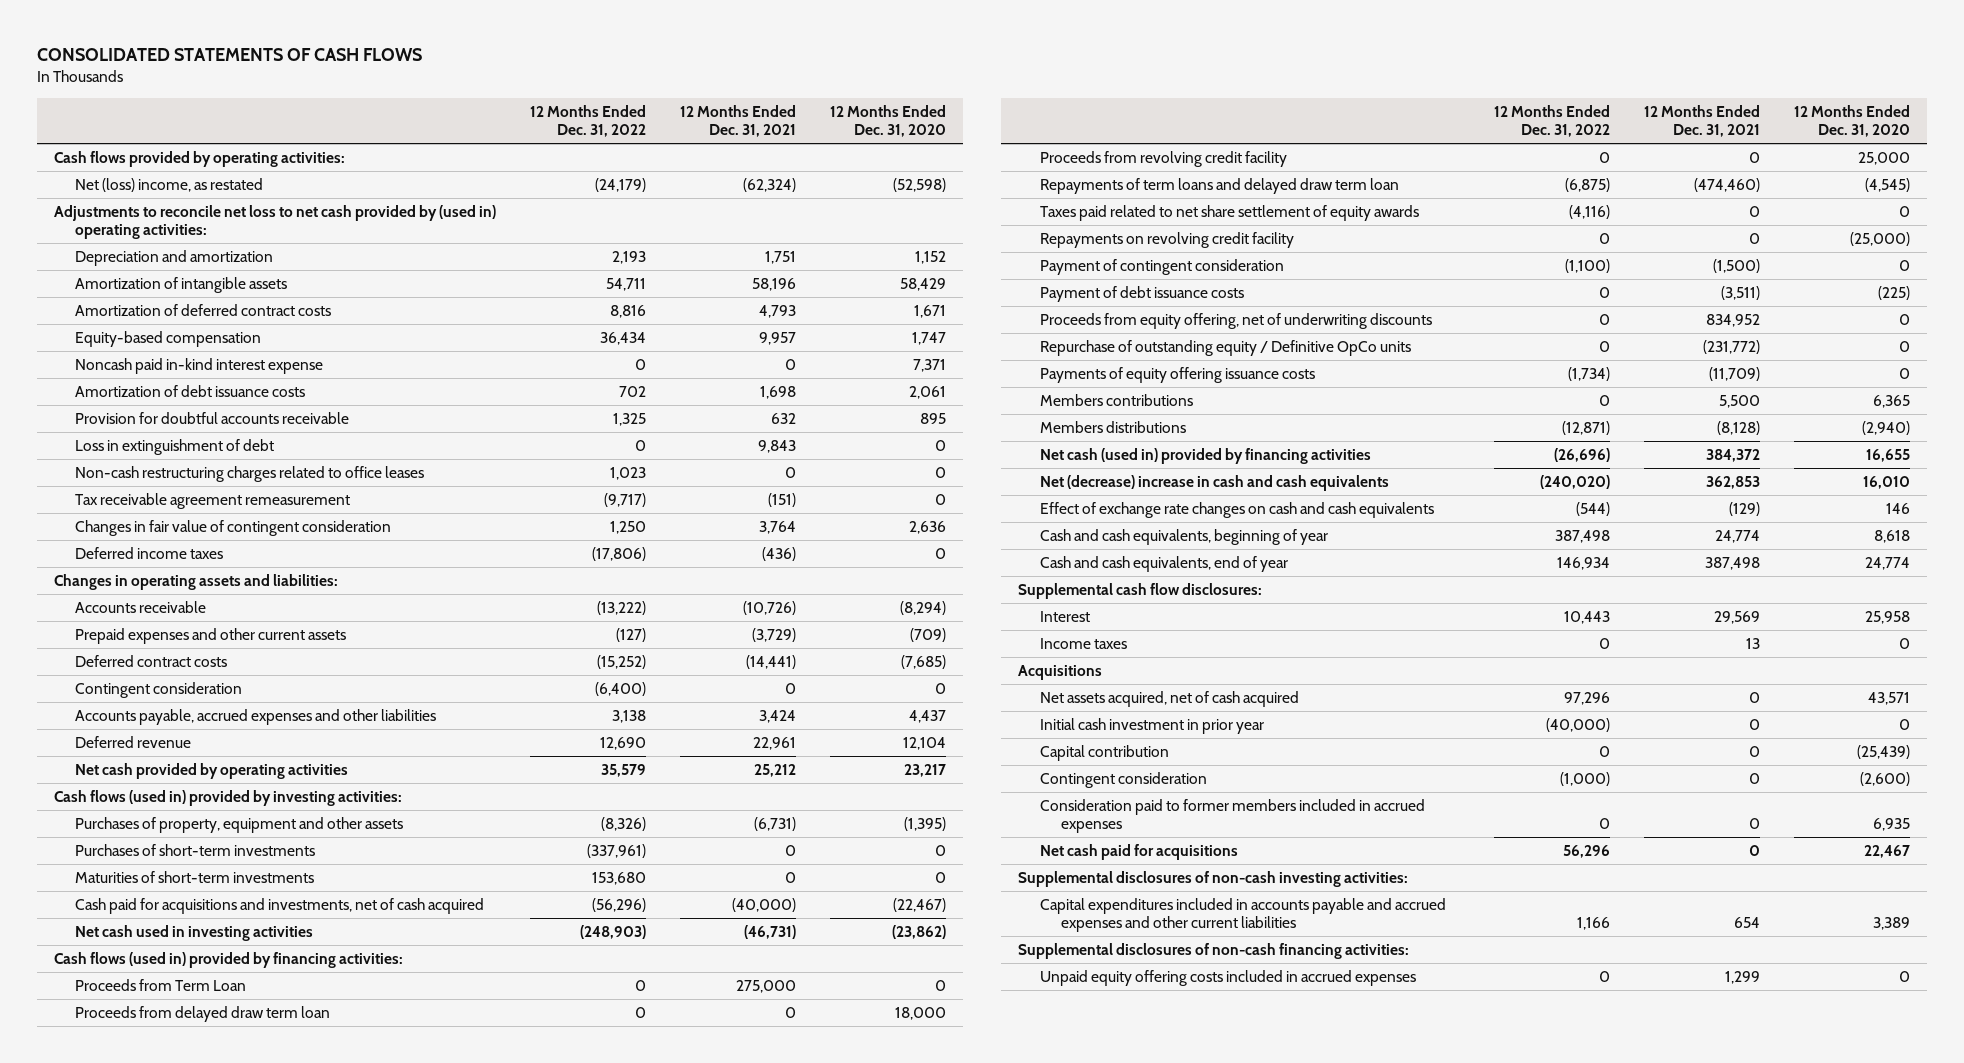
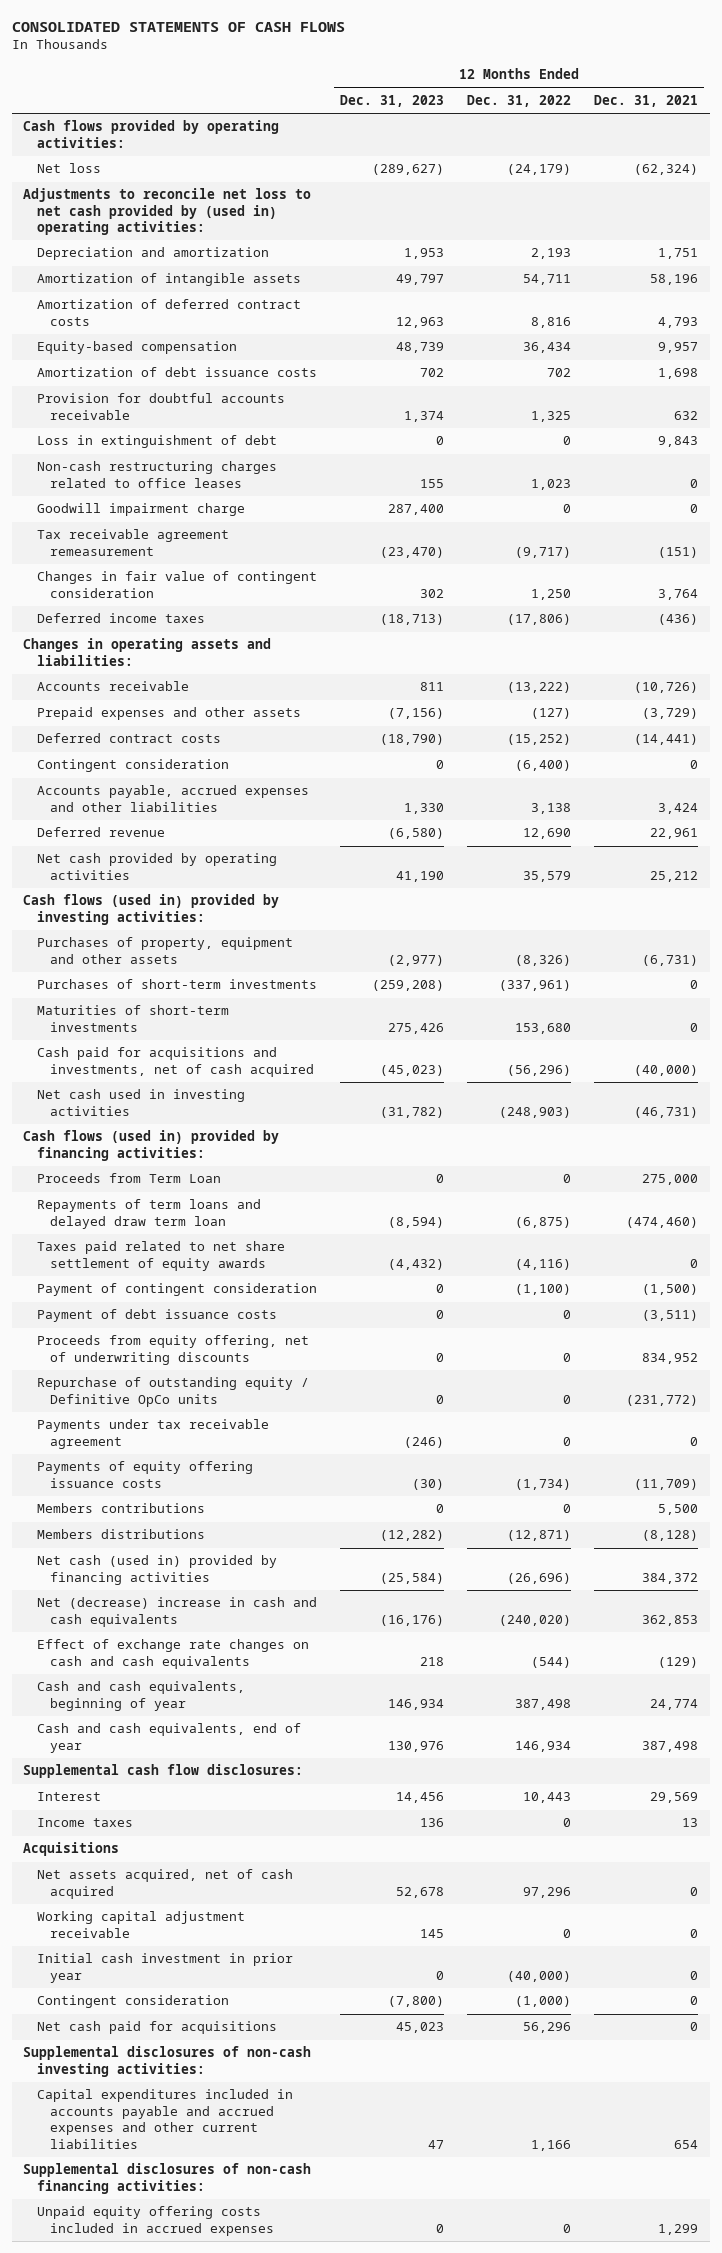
- | 12 Months Ended Dec. 31, 2022 | 12 Months Ended Dec. 31, 2021 | 12 Months Ended Dec. 31, 2020
+ | 12 Months Ended Dec. 31, 2023 | 12 Months Ended Dec. 31, 2022 | 12 Months Ended Dec. 31, 2021
- Net (loss) income, as restated | (24,179) | (62,324) | (52,598)
+ Net loss | (289,627) | (24,179) | (62,324)
- Noncash paid in-kind interest expense | 0 | 0 | 7,371
+ Goodwill impairment charge | 287,400 | 0 | 0
- Prepaid expenses and other current assets | (127) | (3,729) | (709)
+ Prepaid expenses and other assets | (7,156) | (127) | (3,729)
- Proceeds from delayed draw term loan | 0 | 0 | 18,000
- Proceeds from revolving credit facility | 0 | 0 | 25,000
- Repayments on revolving credit facility | 0 | 0 | (25,000)
+ Payments under tax receivable agreement | (246) | 0 | 0
+ Working capital adjustment receivable | 145 | 0 | 0
- Capital contribution | 0 | 0 | (25,439)
- Consideration paid to former members included in accrued expenses | 0 | 0 | 6,935

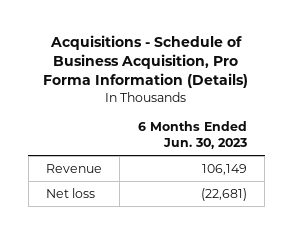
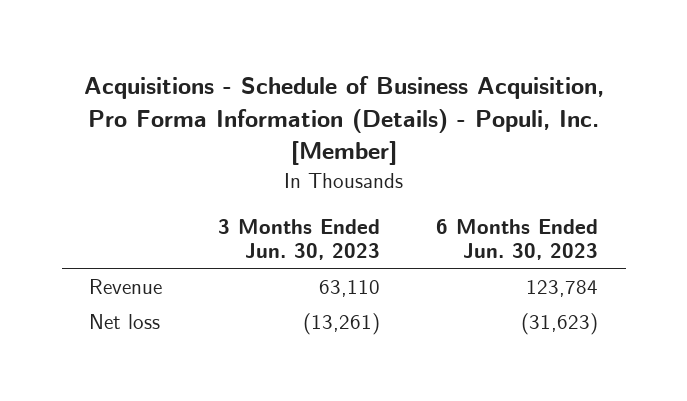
- Acquisitions - Schedule of Business Acquisition, Pro Forma Information (Details)
+ Acquisitions - Schedule of Business Acquisition, Pro Forma Information (Details) - Populi, Inc. [Member]
- | 6 Months Ended Jun. 30, 2023
+ | 3 Months Ended Jun. 30, 2023 | 6 Months Ended Jun. 30, 2023
- Revenue | 106,149
- Net loss | (22,681)
+ Revenue | 63,110 | 123,784
+ Net loss | (13,261) | (31,623)

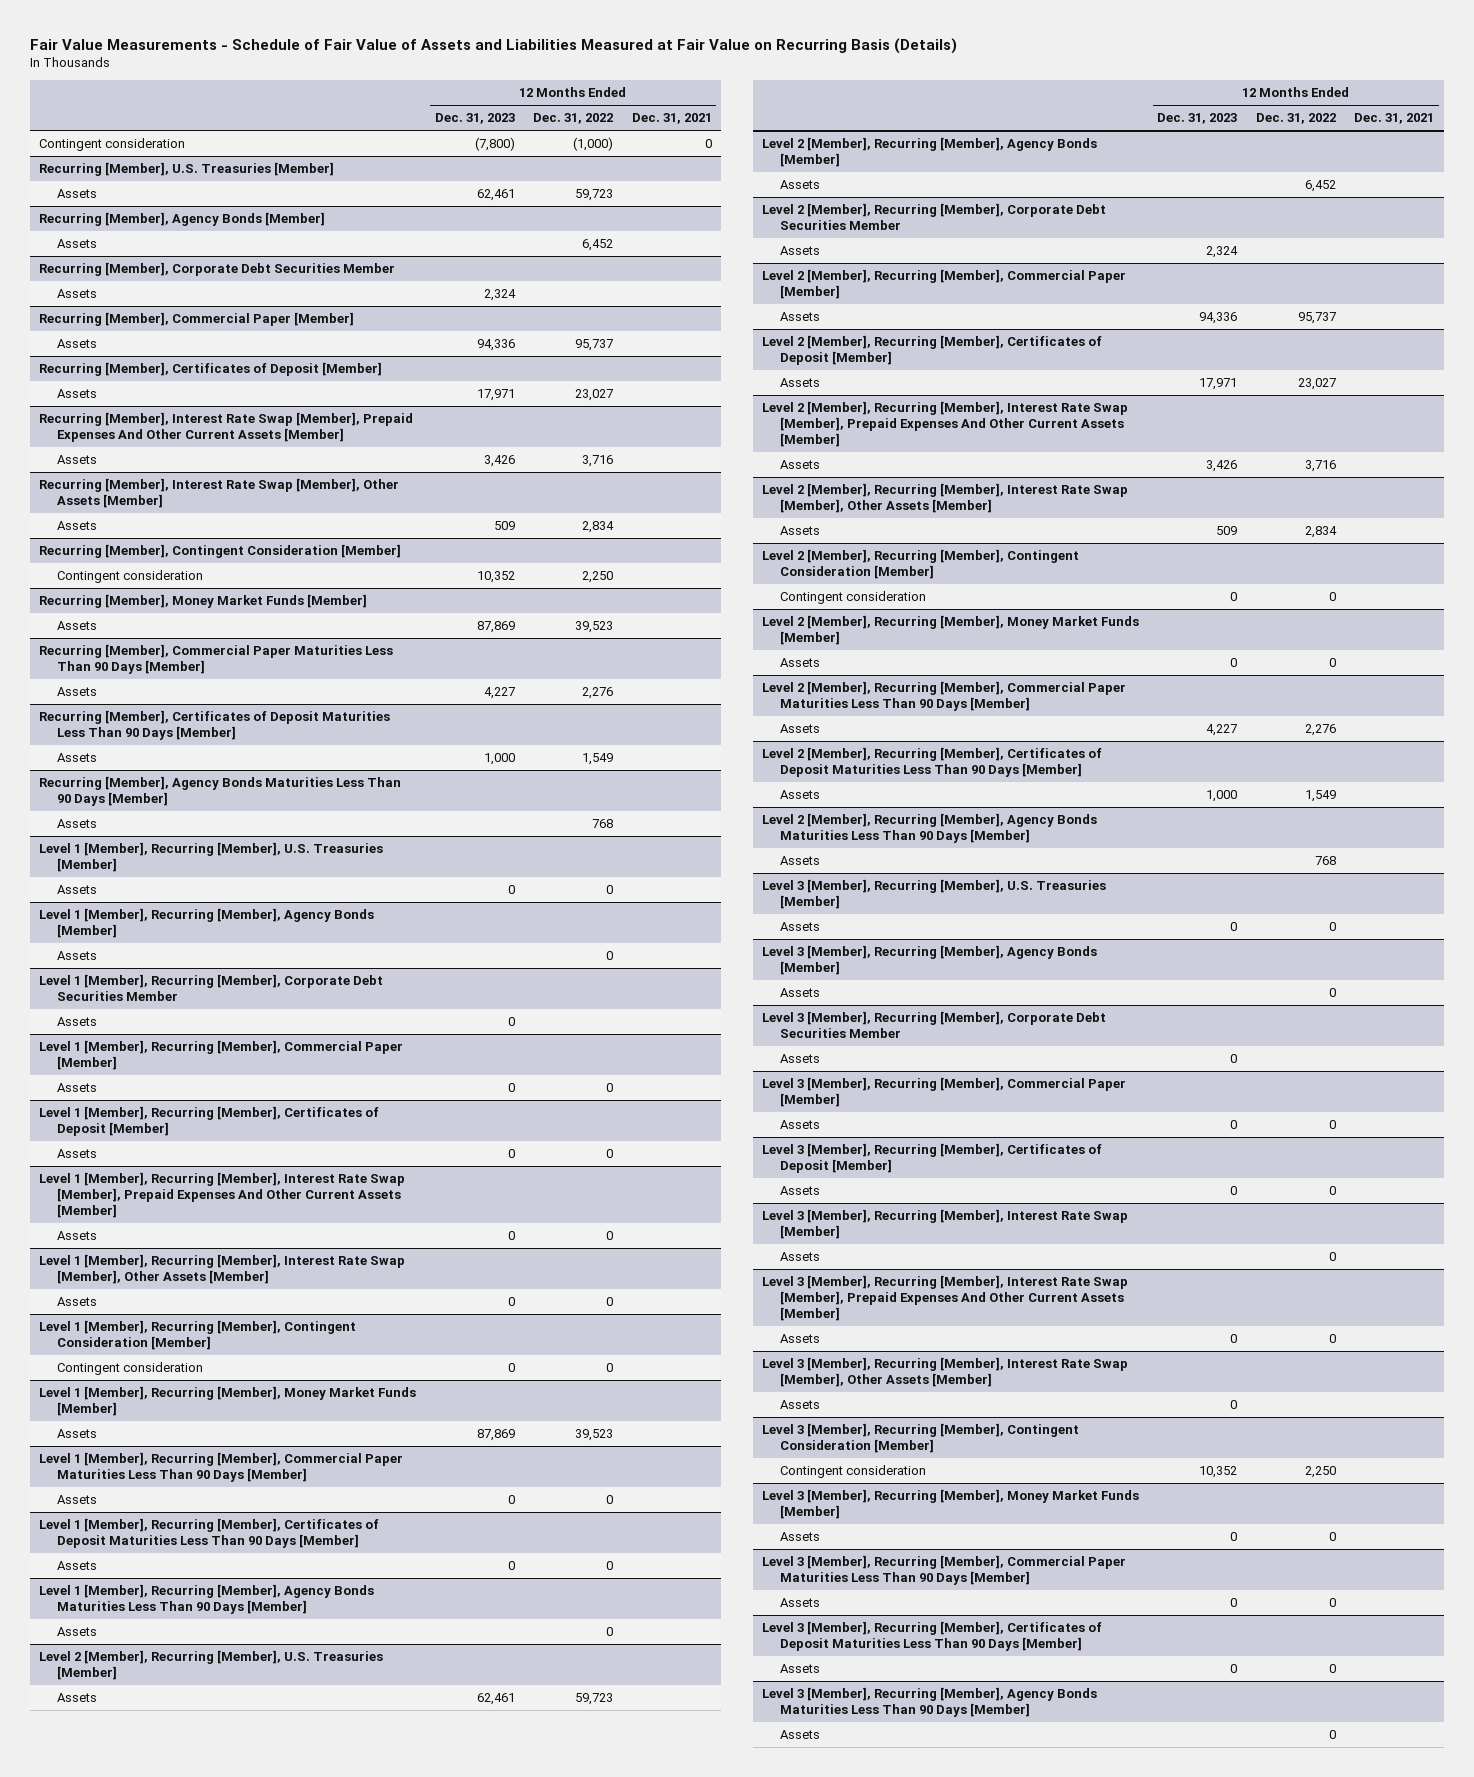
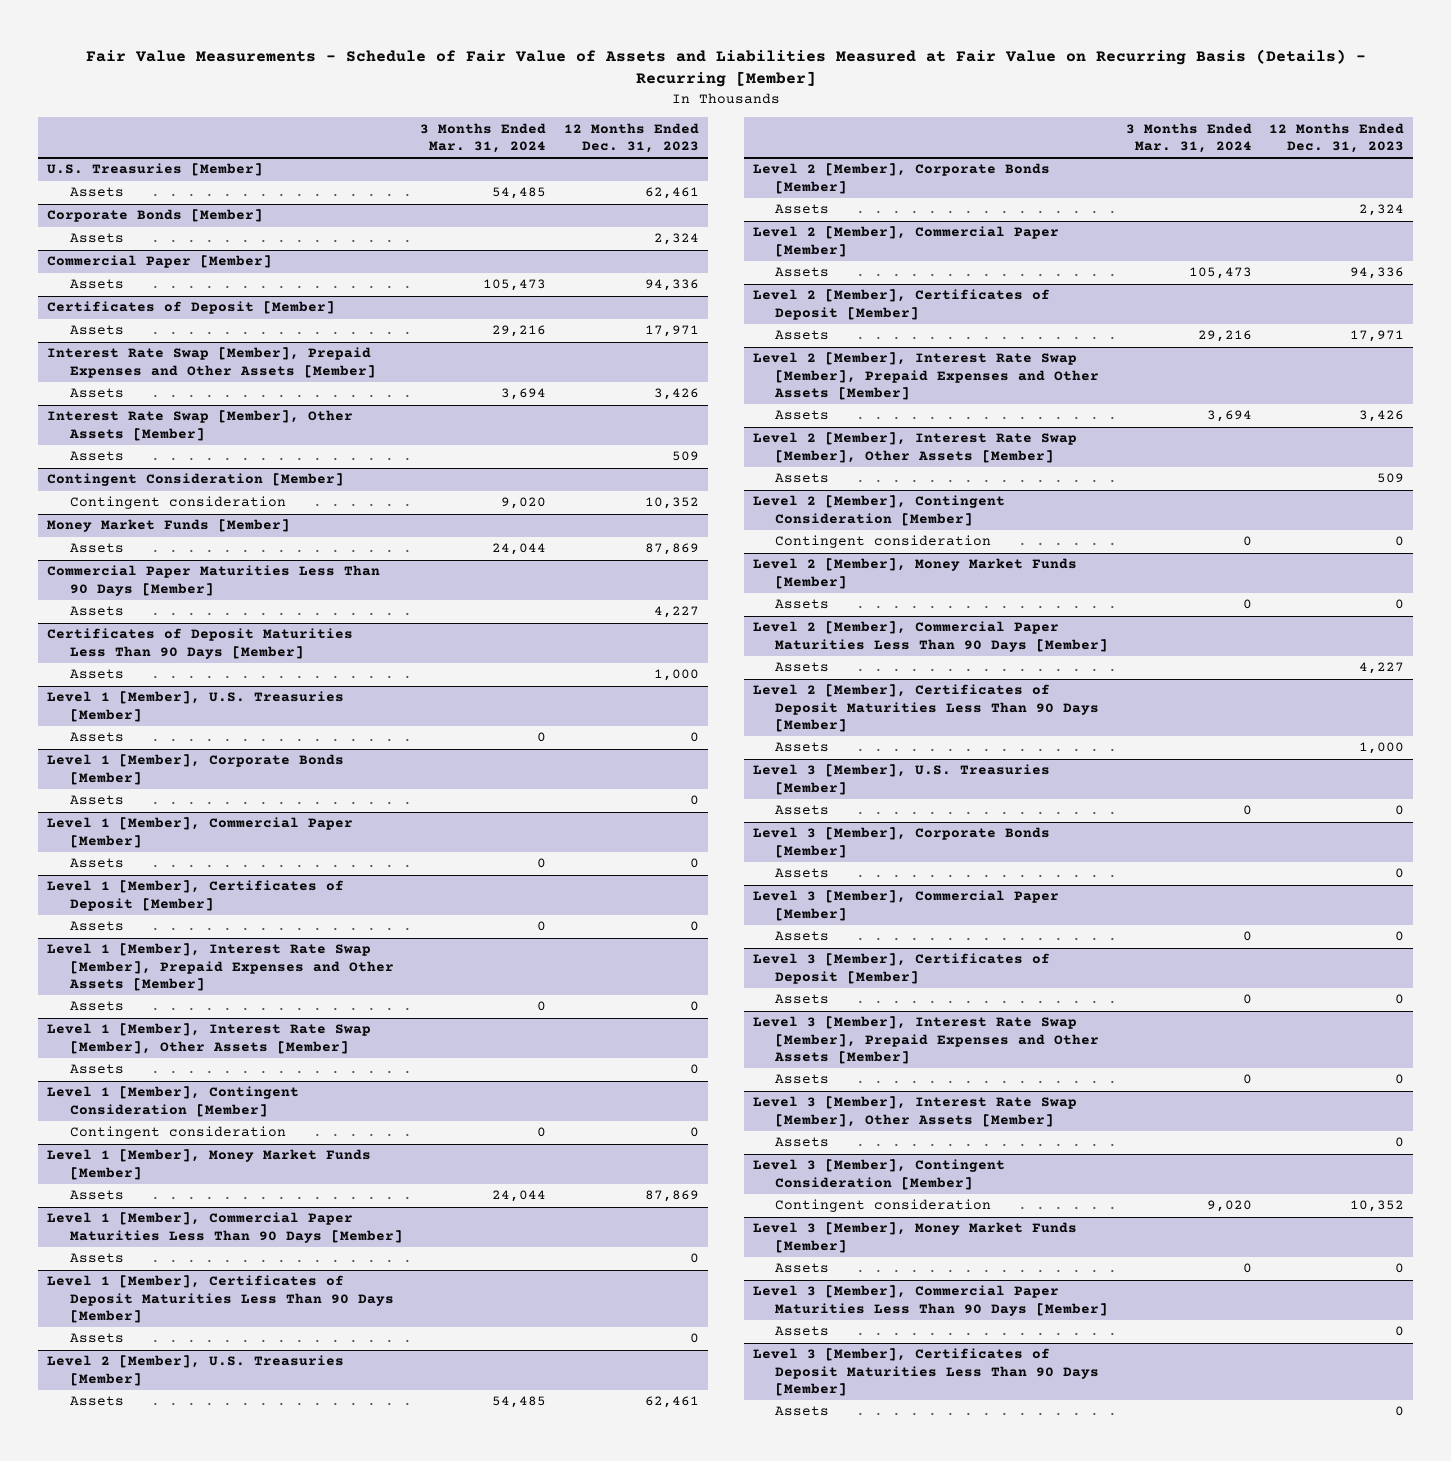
- Fair Value Measurements - Schedule of Fair Value of Assets and Liabilities Measured at Fair Value on Recurring Basis (Details)
+ Fair Value Measurements - Schedule of Fair Value of Assets and Liabilities Measured at Fair Value on Recurring Basis (Details) - Recurring [Member]
- | 12 Months Ended Dec. 31, 2023 | 12 Months Ended Dec. 31, 2022 | 12 Months Ended Dec. 31, 2021
+ | 3 Months Ended Mar. 31, 2024 | 12 Months Ended Dec. 31, 2023
- Contingent consideration | (7,800) | (1,000) | 0
- Recurring [Member], U.S. Treasuries [Member]
+ U.S. Treasuries [Member]
- Recurring [Member], Agency Bonds [Member]
- Assets | | 6,452 |
- Recurring [Member], Corporate Debt Securities Member
+ Corporate Bonds [Member]
- Recurring [Member], Commercial Paper [Member]
+ Commercial Paper [Member]
- Recurring [Member], Certificates of Deposit [Member]
+ Certificates of Deposit [Member]
- Recurring [Member], Interest Rate Swap [Member], Prepaid Expenses And Other Current Assets [Member]
+ Interest Rate Swap [Member], Prepaid Expenses and Other Assets [Member]
- Recurring [Member], Interest Rate Swap [Member], Other Assets [Member]
+ Interest Rate Swap [Member], Other Assets [Member]
- Recurring [Member], Contingent Consideration [Member]
+ Contingent Consideration [Member]
- Recurring [Member], Money Market Funds [Member]
+ Money Market Funds [Member]
- Recurring [Member], Commercial Paper Maturities Less Than 90 Days [Member]
+ Commercial Paper Maturities Less Than 90 Days [Member]
- Recurring [Member], Certificates of Deposit Maturities Less Than 90 Days [Member]
+ Certificates of Deposit Maturities Less Than 90 Days [Member]
- Recurring [Member], Agency Bonds Maturities Less Than 90 Days [Member]
- Assets | | 768 |
- Level 1 [Member], Recurring [Member], U.S. Treasuries [Member]
+ Level 1 [Member], U.S. Treasuries [Member]
- Level 1 [Member], Recurring [Member], Agency Bonds [Member]
- Assets | | 0 |
- Level 1 [Member], Recurring [Member], Corporate Debt Securities Member
+ Level 1 [Member], Corporate Bonds [Member]
- Level 1 [Member], Recurring [Member], Commercial Paper [Member]
+ Level 1 [Member], Commercial Paper [Member]
- Level 1 [Member], Recurring [Member], Certificates of Deposit [Member]
+ Level 1 [Member], Certificates of Deposit [Member]
- Level 1 [Member], Recurring [Member], Interest Rate Swap [Member], Prepaid Expenses And Other Current Assets [Member]
+ Level 1 [Member], Interest Rate Swap [Member], Prepaid Expenses and Other Assets [Member]
- Level 1 [Member], Recurring [Member], Interest Rate Swap [Member], Other Assets [Member]
+ Level 1 [Member], Interest Rate Swap [Member], Other Assets [Member]
- Level 1 [Member], Recurring [Member], Contingent Consideration [Member]
+ Level 1 [Member], Contingent Consideration [Member]
- Level 1 [Member], Recurring [Member], Money Market Funds [Member]
+ Level 1 [Member], Money Market Funds [Member]
- Level 1 [Member], Recurring [Member], Commercial Paper Maturities Less Than 90 Days [Member]
+ Level 1 [Member], Commercial Paper Maturities Less Than 90 Days [Member]
- Level 1 [Member], Recurring [Member], Certificates of Deposit Maturities Less Than 90 Days [Member]
+ Level 1 [Member], Certificates of Deposit Maturities Less Than 90 Days [Member]
- Level 1 [Member], Recurring [Member], Agency Bonds Maturities Less Than 90 Days [Member]
- Assets | | 0 |
- Level 2 [Member], Recurring [Member], U.S. Treasuries [Member]
+ Level 2 [Member], U.S. Treasuries [Member]
- Level 2 [Member], Recurring [Member], Agency Bonds [Member]
- Assets | | 6,452 |
- Level 2 [Member], Recurring [Member], Corporate Debt Securities Member
+ Level 2 [Member], Corporate Bonds [Member]
- Level 2 [Member], Recurring [Member], Commercial Paper [Member]
+ Level 2 [Member], Commercial Paper [Member]
- Level 2 [Member], Recurring [Member], Certificates of Deposit [Member]
+ Level 2 [Member], Certificates of Deposit [Member]
- Level 2 [Member], Recurring [Member], Interest Rate Swap [Member], Prepaid Expenses And Other Current Assets [Member]
+ Level 2 [Member], Interest Rate Swap [Member], Prepaid Expenses and Other Assets [Member]
- Level 2 [Member], Recurring [Member], Interest Rate Swap [Member], Other Assets [Member]
+ Level 2 [Member], Interest Rate Swap [Member], Other Assets [Member]
- Level 2 [Member], Recurring [Member], Contingent Consideration [Member]
+ Level 2 [Member], Contingent Consideration [Member]
- Level 2 [Member], Recurring [Member], Money Market Funds [Member]
+ Level 2 [Member], Money Market Funds [Member]
- Level 2 [Member], Recurring [Member], Commercial Paper Maturities Less Than 90 Days [Member]
+ Level 2 [Member], Commercial Paper Maturities Less Than 90 Days [Member]
- Level 2 [Member], Recurring [Member], Certificates of Deposit Maturities Less Than 90 Days [Member]
+ Level 2 [Member], Certificates of Deposit Maturities Less Than 90 Days [Member]
- Level 2 [Member], Recurring [Member], Agency Bonds Maturities Less Than 90 Days [Member]
- Assets | | 768 |
- Level 3 [Member], Recurring [Member], U.S. Treasuries [Member]
+ Level 3 [Member], U.S. Treasuries [Member]
- Level 3 [Member], Recurring [Member], Agency Bonds [Member]
- Assets | | 0 |
- Level 3 [Member], Recurring [Member], Corporate Debt Securities Member
+ Level 3 [Member], Corporate Bonds [Member]
- Level 3 [Member], Recurring [Member], Commercial Paper [Member]
+ Level 3 [Member], Commercial Paper [Member]
- Level 3 [Member], Recurring [Member], Certificates of Deposit [Member]
+ Level 3 [Member], Certificates of Deposit [Member]
- Level 3 [Member], Recurring [Member], Interest Rate Swap [Member]
- Assets | | 0 |
- Level 3 [Member], Recurring [Member], Interest Rate Swap [Member], Prepaid Expenses And Other Current Assets [Member]
+ Level 3 [Member], Interest Rate Swap [Member], Prepaid Expenses and Other Assets [Member]
- Level 3 [Member], Recurring [Member], Interest Rate Swap [Member], Other Assets [Member]
+ Level 3 [Member], Interest Rate Swap [Member], Other Assets [Member]
- Level 3 [Member], Recurring [Member], Contingent Consideration [Member]
+ Level 3 [Member], Contingent Consideration [Member]
- Level 3 [Member], Recurring [Member], Money Market Funds [Member]
+ Level 3 [Member], Money Market Funds [Member]
- Level 3 [Member], Recurring [Member], Commercial Paper Maturities Less Than 90 Days [Member]
+ Level 3 [Member], Commercial Paper Maturities Less Than 90 Days [Member]
- Level 3 [Member], Recurring [Member], Certificates of Deposit Maturities Less Than 90 Days [Member]
+ Level 3 [Member], Certificates of Deposit Maturities Less Than 90 Days [Member]
- Level 3 [Member], Recurring [Member], Agency Bonds Maturities Less Than 90 Days [Member]
- Assets | | 0 |

